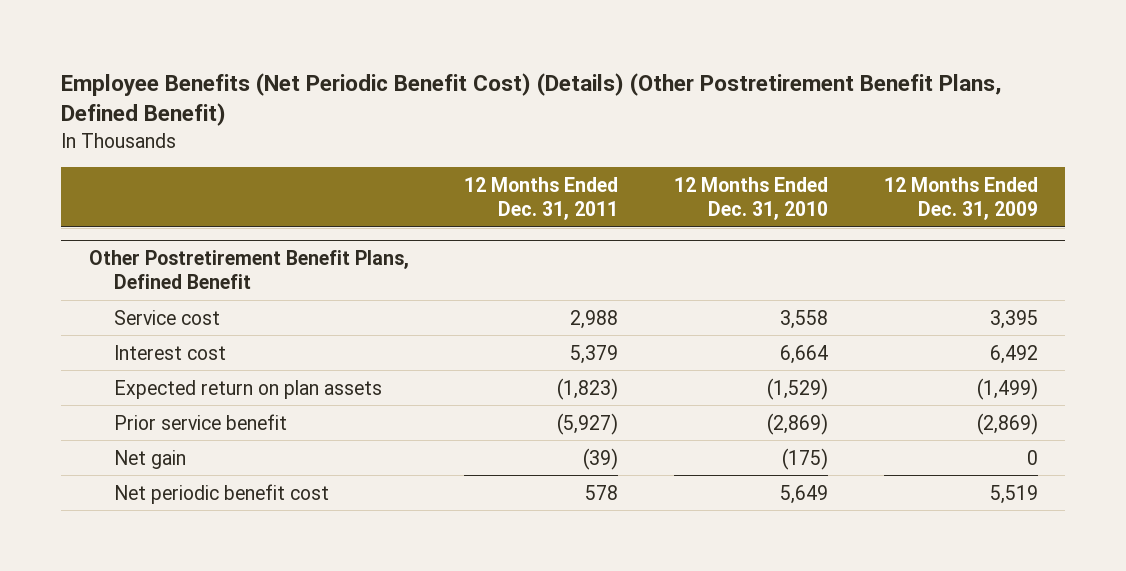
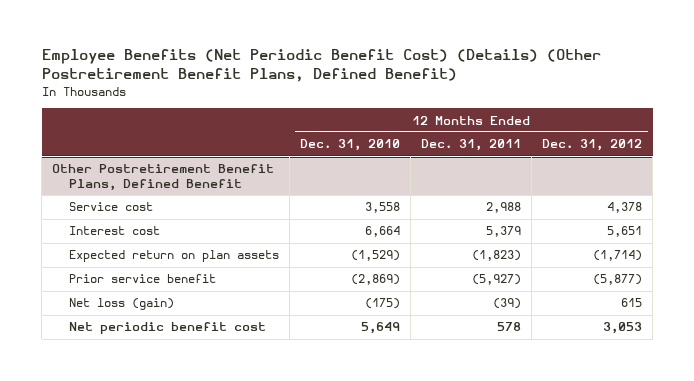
- | 12 Months Ended Dec. 31, 2011 | 12 Months Ended Dec. 31, 2010 | 12 Months Ended Dec. 31, 2009
+ | 12 Months Ended Dec. 31, 2010 | 12 Months Ended Dec. 31, 2011 | 12 Months Ended Dec. 31, 2012
@ Other Postretirement Benefit Plans, Defined Benefit
- Net gain | (39) | (175) | 0
+ Net loss (gain) | (175) | (39) | 615

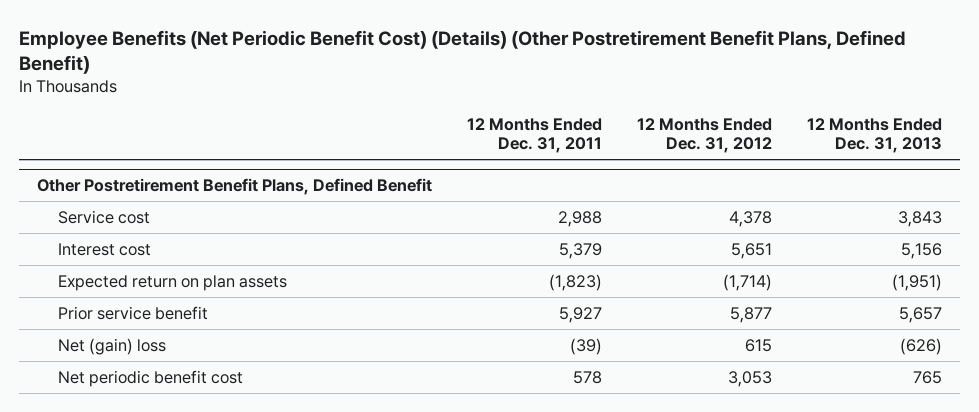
- | 12 Months Ended Dec. 31, 2010 | 12 Months Ended Dec. 31, 2011 | 12 Months Ended Dec. 31, 2012
+ | 12 Months Ended Dec. 31, 2011 | 12 Months Ended Dec. 31, 2012 | 12 Months Ended Dec. 31, 2013
@ Other Postretirement Benefit Plans, Defined Benefit
- Prior service benefit | (2,869) | (5,927) | (5,877)
- Net loss (gain) | (175) | (39) | 615
+ Prior service benefit | 5,927 | 5,877 | 5,657
+ Net (gain) loss | (39) | 615 | (626)

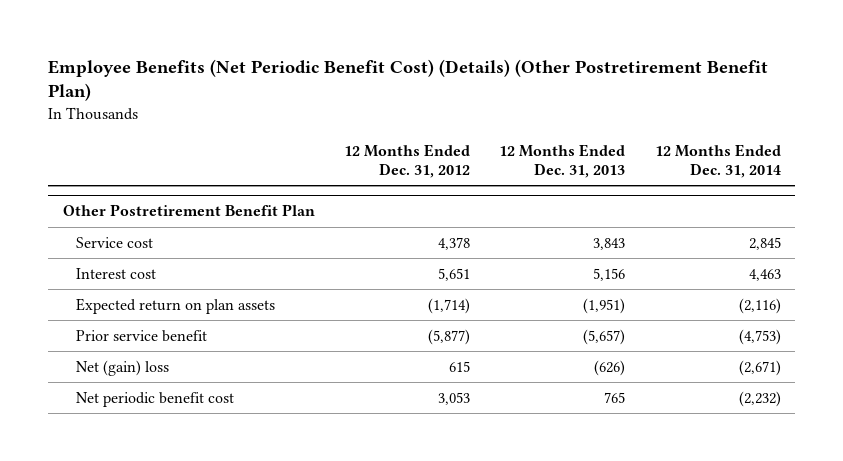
- Employee Benefits (Net Periodic Benefit Cost) (Details) (Other Postretirement Benefit Plans, Defined Benefit)
+ Employee Benefits (Net Periodic Benefit Cost) (Details) (Other Postretirement Benefit Plan)
- | 12 Months Ended Dec. 31, 2011 | 12 Months Ended Dec. 31, 2012 | 12 Months Ended Dec. 31, 2013
+ | 12 Months Ended Dec. 31, 2012 | 12 Months Ended Dec. 31, 2013 | 12 Months Ended Dec. 31, 2014
- Other Postretirement Benefit Plans, Defined Benefit
+ Other Postretirement Benefit Plan
- Prior service benefit | 5,927 | 5,877 | 5,657
+ Prior service benefit | (5,877) | (5,657) | (4,753)

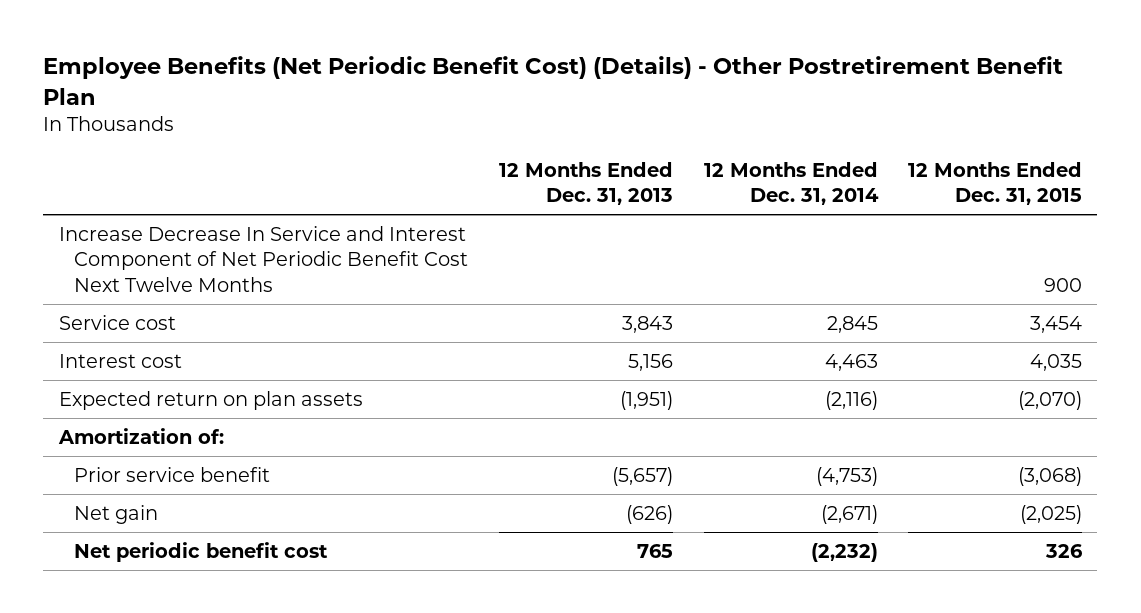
- Employee Benefits (Net Periodic Benefit Cost) (Details) (Other Postretirement Benefit Plan)
+ Employee Benefits (Net Periodic Benefit Cost) (Details) - Other Postretirement Benefit Plan
- | 12 Months Ended Dec. 31, 2012 | 12 Months Ended Dec. 31, 2013 | 12 Months Ended Dec. 31, 2014
+ | 12 Months Ended Dec. 31, 2013 | 12 Months Ended Dec. 31, 2014 | 12 Months Ended Dec. 31, 2015
- Other Postretirement Benefit Plan
+ Increase Decrease In Service and Interest Component of Net Periodic Benefit Cost Next Twelve Months | | | 900
+ Amortization of:
- Net (gain) loss | 615 | (626) | (2,671)
+ Net gain | (626) | (2,671) | (2,025)

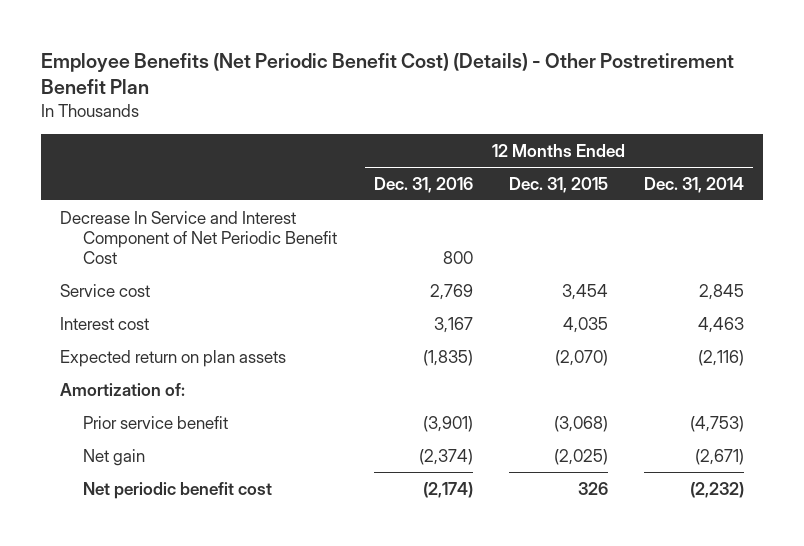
- | 12 Months Ended Dec. 31, 2013 | 12 Months Ended Dec. 31, 2014 | 12 Months Ended Dec. 31, 2015
+ | 12 Months Ended Dec. 31, 2016 | 12 Months Ended Dec. 31, 2015 | 12 Months Ended Dec. 31, 2014
- Increase Decrease In Service and Interest Component of Net Periodic Benefit Cost Next Twelve Months | | | 900
+ Decrease In Service and Interest Component of Net Periodic Benefit Cost | 800 | |

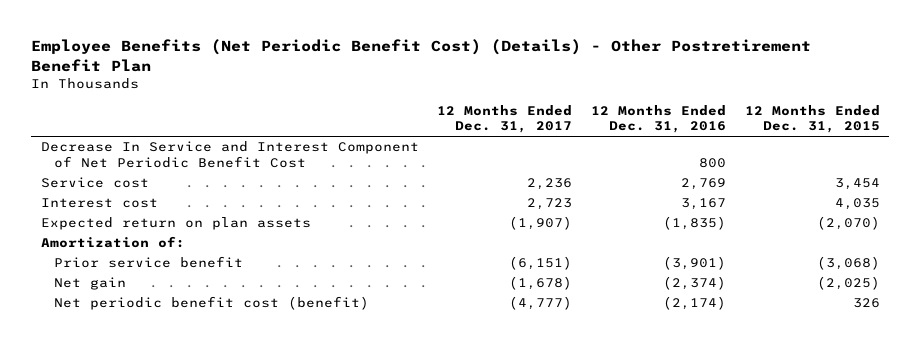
- | 12 Months Ended Dec. 31, 2016 | 12 Months Ended Dec. 31, 2015 | 12 Months Ended Dec. 31, 2014
+ | 12 Months Ended Dec. 31, 2017 | 12 Months Ended Dec. 31, 2016 | 12 Months Ended Dec. 31, 2015
- Net periodic benefit cost | (2,174) | 326 | (2,232)
+ Net periodic benefit cost (benefit) | (4,777) | (2,174) | 326

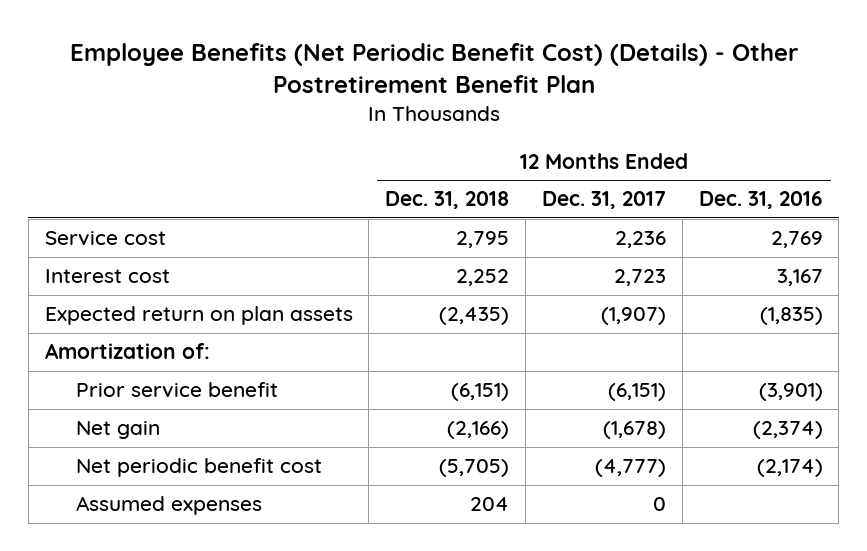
- | 12 Months Ended Dec. 31, 2017 | 12 Months Ended Dec. 31, 2016 | 12 Months Ended Dec. 31, 2015
+ | 12 Months Ended Dec. 31, 2018 | 12 Months Ended Dec. 31, 2017 | 12 Months Ended Dec. 31, 2016
- Decrease In Service and Interest Component of Net Periodic Benefit Cost | | 800 |
- Net periodic benefit cost (benefit) | (4,777) | (2,174) | 326
+ Net periodic benefit cost | (5,705) | (4,777) | (2,174)
+ Assumed expenses | 204 | 0 |

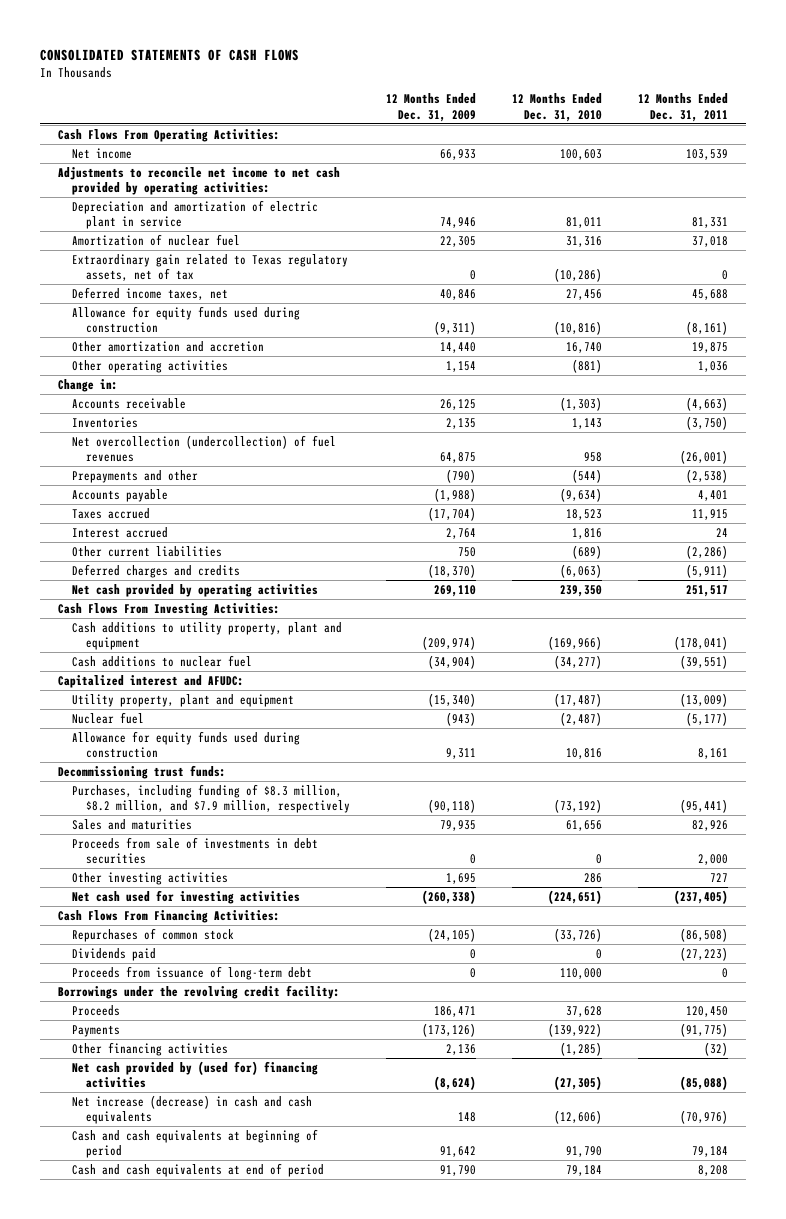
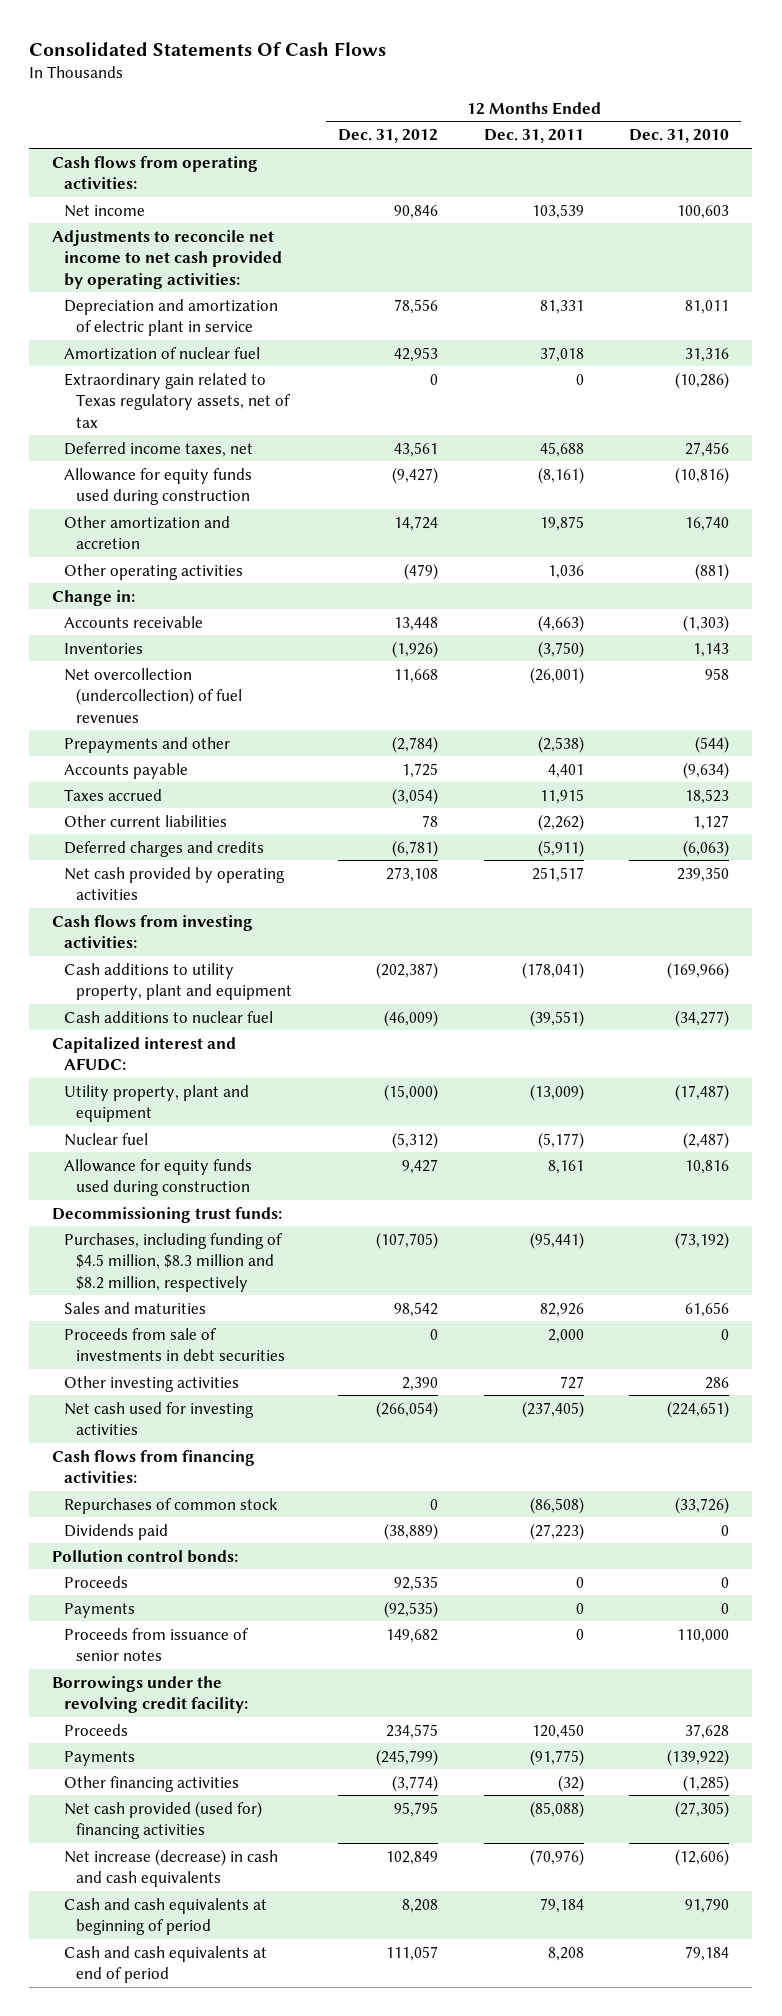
- CONSOLIDATED STATEMENTS OF CASH FLOWS
+ Consolidated Statements Of Cash Flows
- | 12 Months Ended Dec. 31, 2009 | 12 Months Ended Dec. 31, 2010 | 12 Months Ended Dec. 31, 2011
+ | 12 Months Ended Dec. 31, 2012 | 12 Months Ended Dec. 31, 2011 | 12 Months Ended Dec. 31, 2010
- Cash Flows From Operating Activities:
+ Cash flows from operating activities:
- Interest accrued | 2,764 | 1,816 | 24
- Other current liabilities | 750 | (689) | (2,286)
+ Other current liabilities | 78 | (2,262) | 1,127
- Cash Flows From Investing Activities:
+ Cash flows from investing activities:
- Purchases, including funding of $8.3 million, $8.2 million, and $7.9 million, respectively | (90,118) | (73,192) | (95,441)
+ Purchases, including funding of $4.5 million, $8.3 million and $8.2 million, respectively | (107,705) | (95,441) | (73,192)
- Cash Flows From Financing Activities:
+ Cash flows from financing activities:
- Proceeds from issuance of long-term debt | 0 | 110,000 | 0
+ Pollution control bonds:
+ Proceeds | 92,535 | 0 | 0
+ Payments | (92,535) | 0 | 0
+ Proceeds from issuance of senior notes | 149,682 | 0 | 110,000
- Net cash provided by (used for) financing activities | (8,624) | (27,305) | (85,088)
+ Net cash provided (used for) financing activities | 95,795 | (85,088) | (27,305)

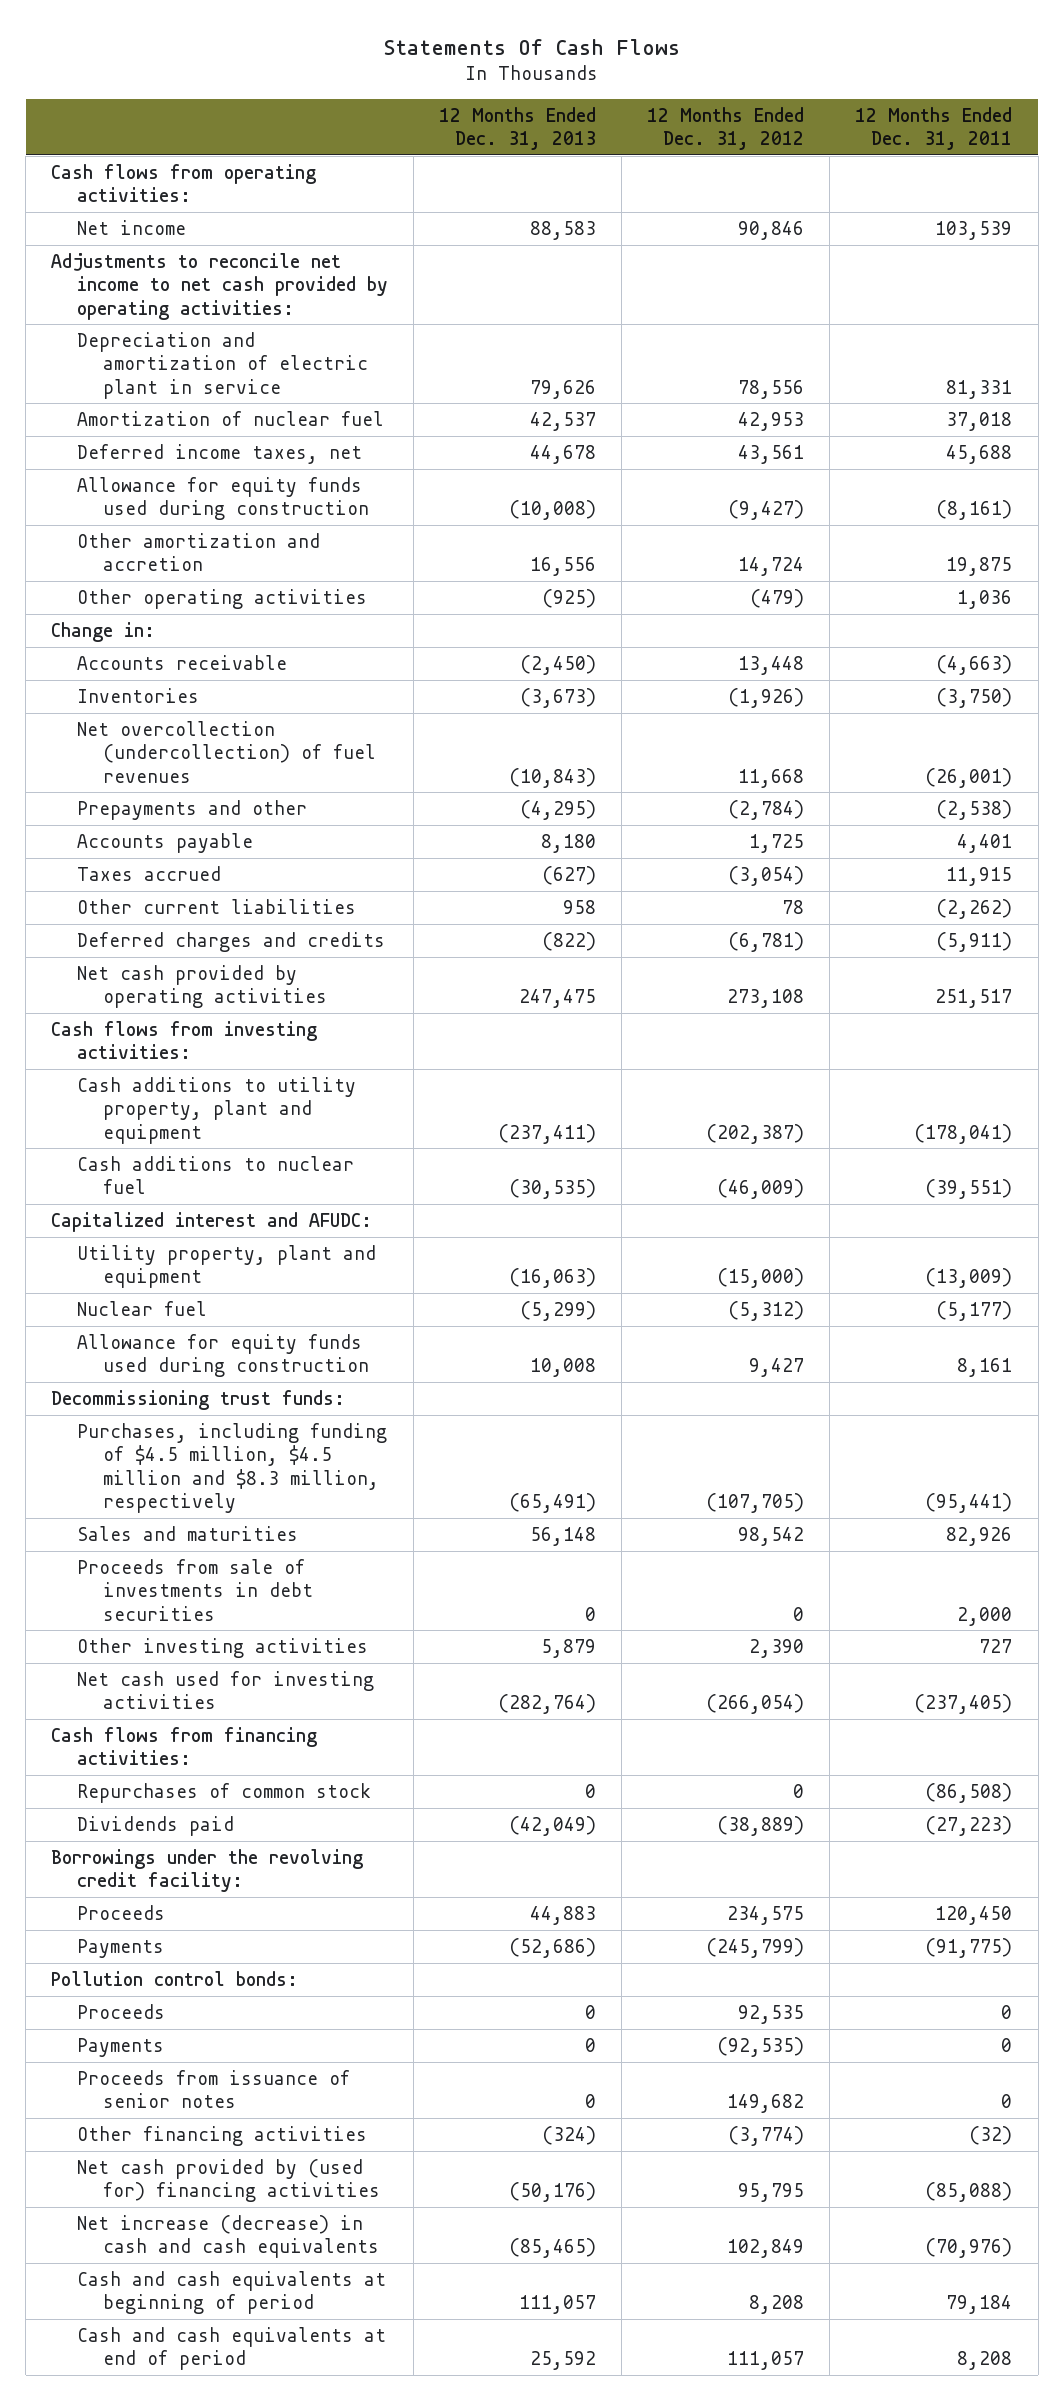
- Consolidated Statements Of Cash Flows
+ Statements Of Cash Flows
- | 12 Months Ended Dec. 31, 2012 | 12 Months Ended Dec. 31, 2011 | 12 Months Ended Dec. 31, 2010
+ | 12 Months Ended Dec. 31, 2013 | 12 Months Ended Dec. 31, 2012 | 12 Months Ended Dec. 31, 2011
- Extraordinary gain related to Texas regulatory assets, net of tax | 0 | 0 | (10,286)
- Purchases, including funding of $4.5 million, $8.3 million and $8.2 million, respectively | (107,705) | (95,441) | (73,192)
+ Purchases, including funding of $4.5 million, $4.5 million and $8.3 million, respectively | (65,491) | (107,705) | (95,441)
moved up: Borrowings under the revolving credit facility:
moved up: Proceeds | 44,883 | 234,575 | 120,450
moved up: Payments | (52,686) | (245,799) | (91,775)
- Net cash provided (used for) financing activities | 95,795 | (85,088) | (27,305)
+ Net cash provided by (used for) financing activities | (50,176) | 95,795 | (85,088)

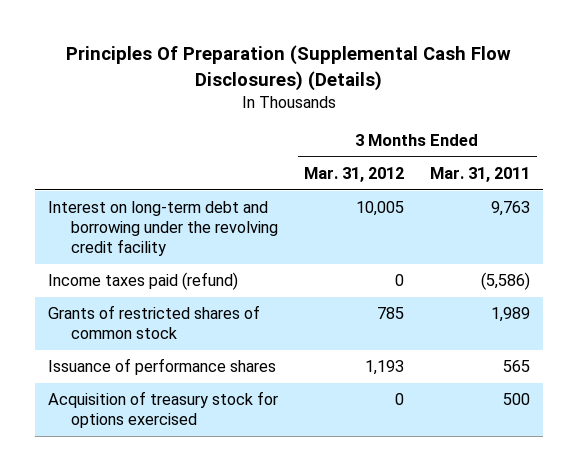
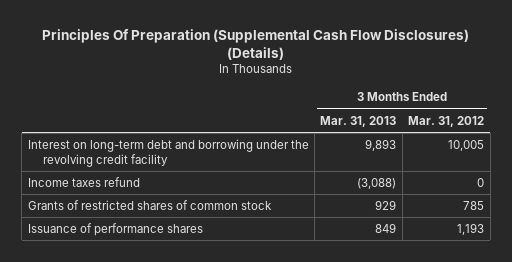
- | 3 Months Ended Mar. 31, 2012 | 3 Months Ended Mar. 31, 2011
+ | 3 Months Ended Mar. 31, 2013 | 3 Months Ended Mar. 31, 2012
- Income taxes paid (refund) | 0 | (5,586)
+ Income taxes refund | (3,088) | 0
- Acquisition of treasury stock for options exercised | 0 | 500

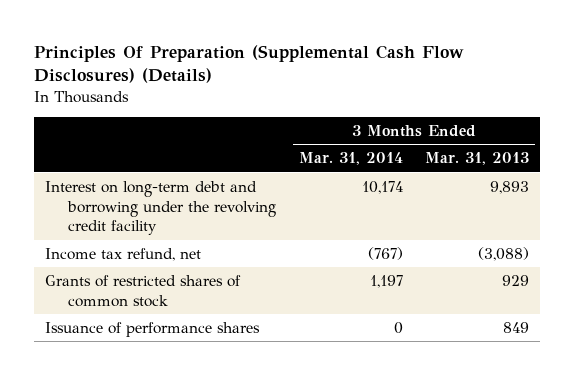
- | 3 Months Ended Mar. 31, 2013 | 3 Months Ended Mar. 31, 2012
+ | 3 Months Ended Mar. 31, 2014 | 3 Months Ended Mar. 31, 2013
- Income taxes refund | (3,088) | 0
+ Income tax refund, net | (767) | (3,088)

